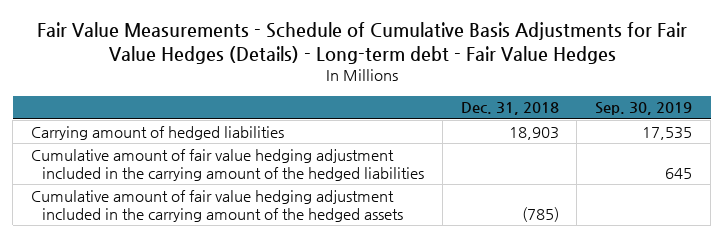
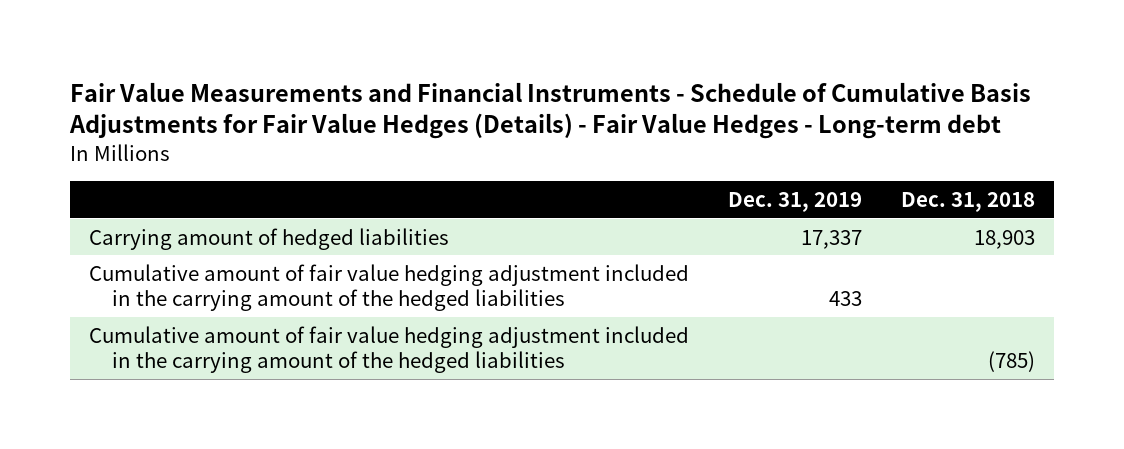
- Fair Value Measurements - Schedule of Cumulative Basis Adjustments for Fair Value Hedges (Details) - Long-term debt - Fair Value Hedges
+ Fair Value Measurements and Financial Instruments - Schedule of Cumulative Basis Adjustments for Fair Value Hedges (Details) - Fair Value Hedges - Long-term debt
- | Dec. 31, 2018 | Sep. 30, 2019
+ | Dec. 31, 2019 | Dec. 31, 2018
- Cumulative amount of fair value hedging adjustment included in the carrying amount of the hedged assets | (785) |
+ Cumulative amount of fair value hedging adjustment included in the carrying amount of the hedged liabilities | | (785)

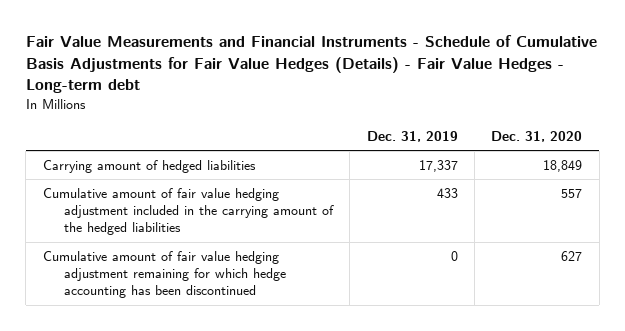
- | Dec. 31, 2019 | Dec. 31, 2018
+ | Dec. 31, 2019 | Dec. 31, 2020
- Cumulative amount of fair value hedging adjustment included in the carrying amount of the hedged liabilities | | (785)
+ Cumulative amount of fair value hedging adjustment remaining for which hedge accounting has been discontinued | 0 | 627

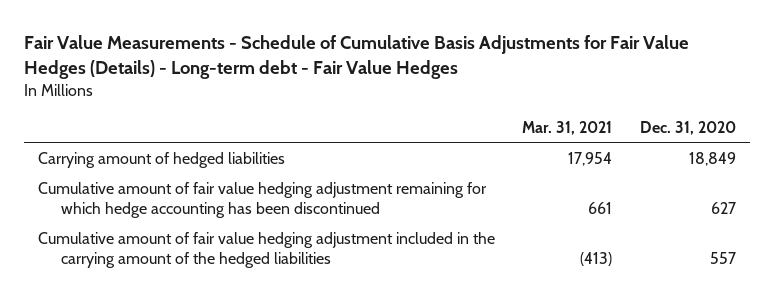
- Fair Value Measurements and Financial Instruments - Schedule of Cumulative Basis Adjustments for Fair Value Hedges (Details) - Fair Value Hedges - Long-term debt
+ Fair Value Measurements - Schedule of Cumulative Basis Adjustments for Fair Value Hedges (Details) - Long-term debt - Fair Value Hedges
- | Dec. 31, 2019 | Dec. 31, 2020
+ | Mar. 31, 2021 | Dec. 31, 2020
moved down: Cumulative amount of fair value hedging adjustment included in the carrying amount of the hedged liabilities | (413) | 557

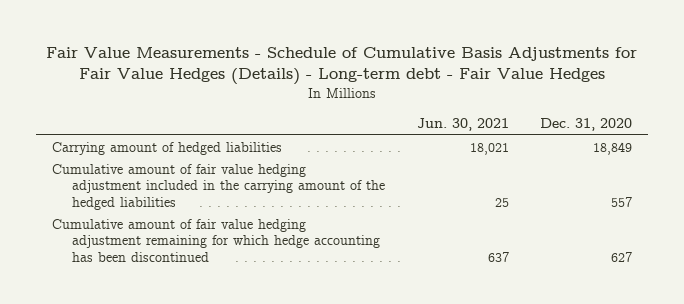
- | Mar. 31, 2021 | Dec. 31, 2020
+ | Jun. 30, 2021 | Dec. 31, 2020
moved down: Cumulative amount of fair value hedging adjustment remaining for which hedge accounting has been discontinued | 637 | 627

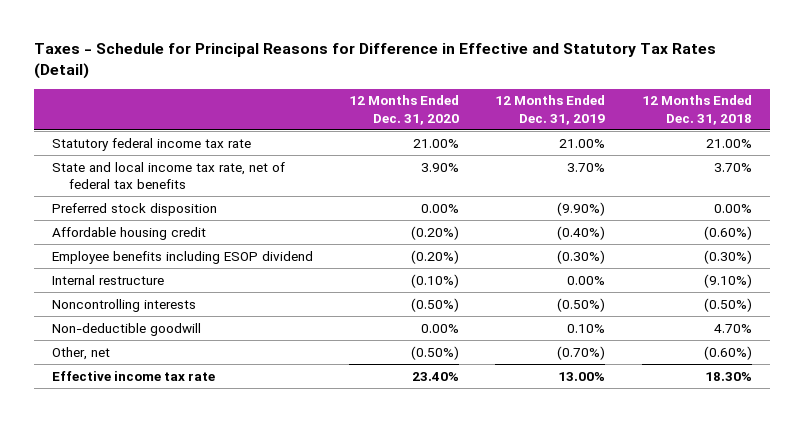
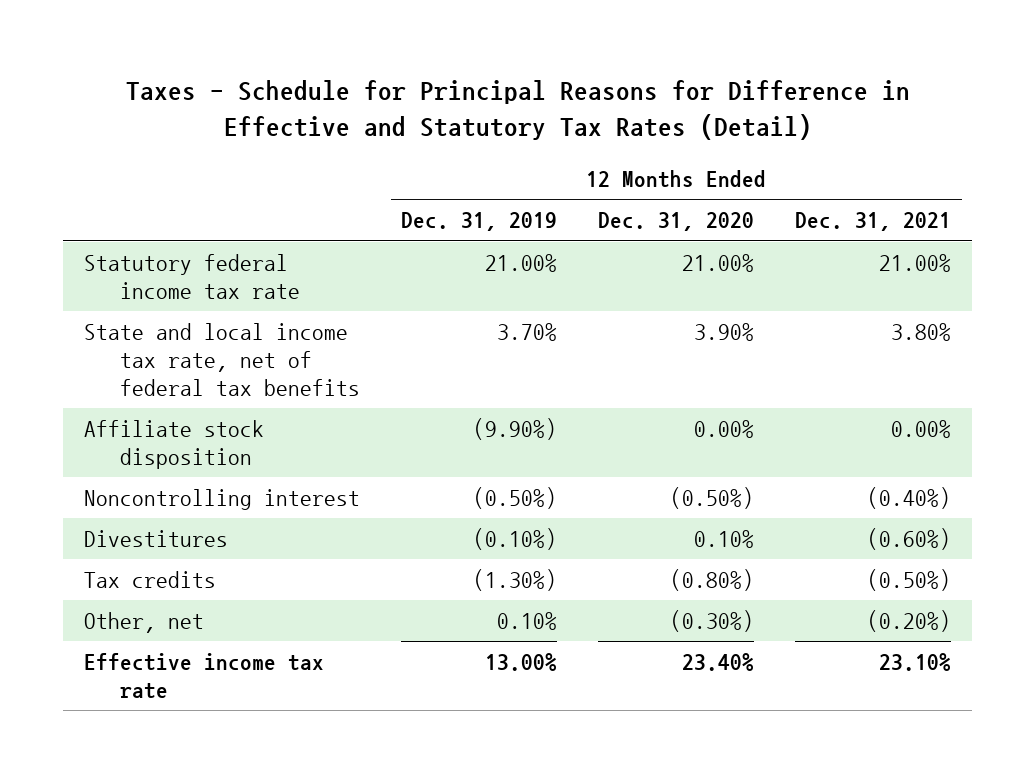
- | 12 Months Ended Dec. 31, 2020 | 12 Months Ended Dec. 31, 2019 | 12 Months Ended Dec. 31, 2018
+ | 12 Months Ended Dec. 31, 2019 | 12 Months Ended Dec. 31, 2020 | 12 Months Ended Dec. 31, 2021
- Preferred stock disposition | 0.00% | (9.90%) | 0.00%
- Affordable housing credit | (0.20%) | (0.40%) | (0.60%)
- Employee benefits including ESOP dividend | (0.20%) | (0.30%) | (0.30%)
- Internal restructure | (0.10%) | 0.00% | (9.10%)
- Noncontrolling interests | (0.50%) | (0.50%) | (0.50%)
- Non-deductible goodwill | 0.00% | 0.10% | 4.70%
- Other, net | (0.50%) | (0.70%) | (0.60%)
+ Affiliate stock disposition | (9.90%) | 0.00% | 0.00%
+ Noncontrolling interest | (0.50%) | (0.50%) | (0.40%)
+ Divestitures | (0.10%) | 0.10% | (0.60%)
+ Tax credits | (1.30%) | (0.80%) | (0.50%)
+ Other, net | 0.10% | (0.30%) | (0.20%)

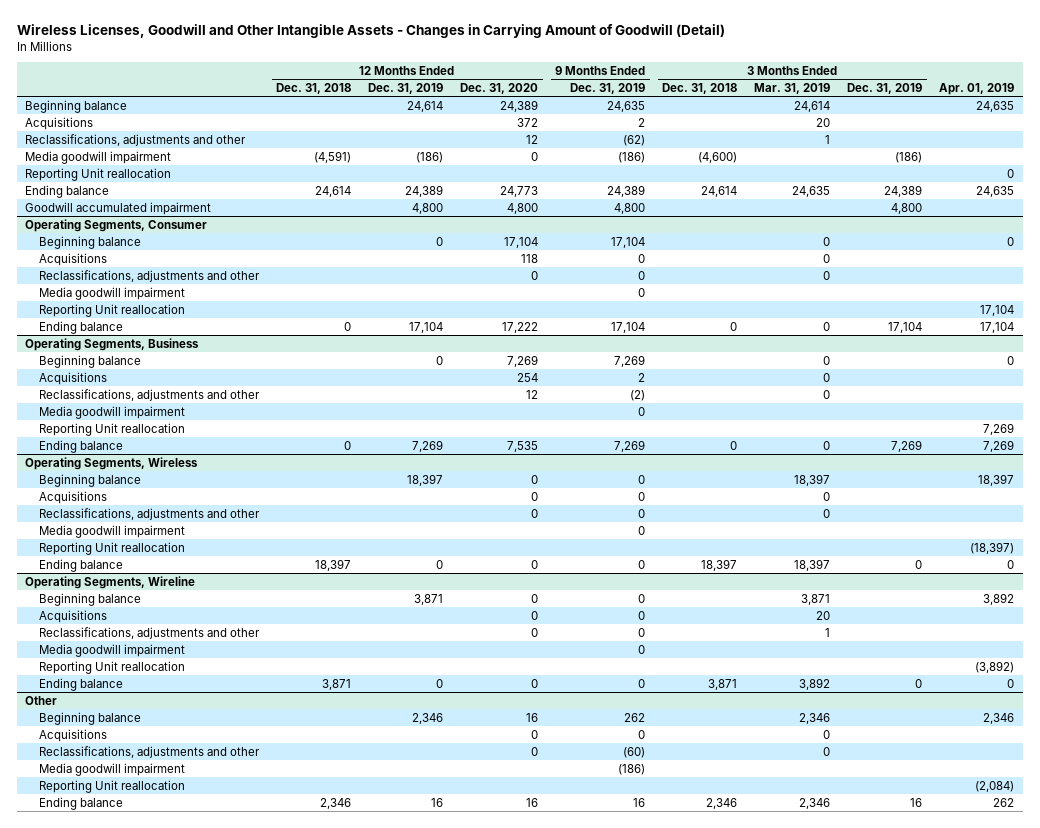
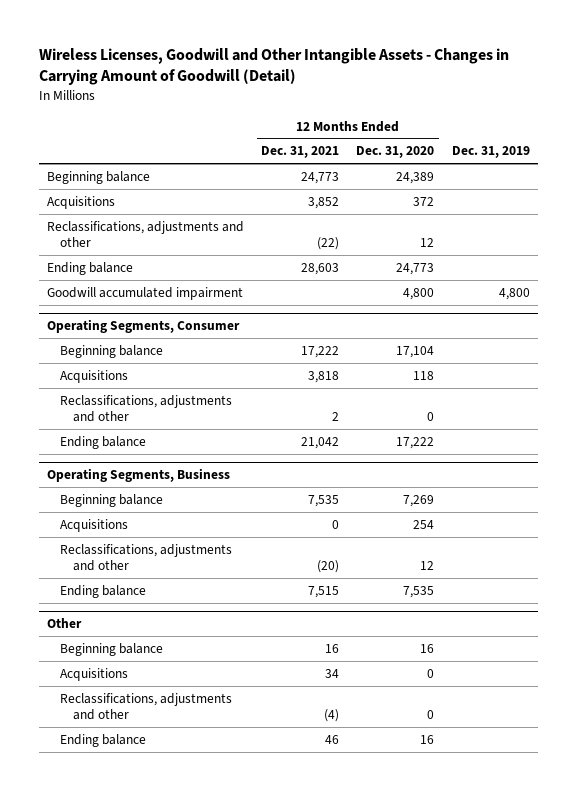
- | 12 Months Ended Dec. 31, 2018 | 12 Months Ended Dec. 31, 2019 | 12 Months Ended Dec. 31, 2020 | 9 Months Ended Dec. 31, 2019 | 3 Months Ended Dec. 31, 2018 | 3 Months Ended Mar. 31, 2019 | 3 Months Ended Dec. 31, 2019 | Apr. 01, 2019
+ | 12 Months Ended Dec. 31, 2021 | 12 Months Ended Dec. 31, 2020 | Dec. 31, 2019
- Media goodwill impairment | (4,591) | (186) | 0 | (186) | (4,600) | | (186) |
- Reporting Unit reallocation | | | | | | | | 0
@ Operating Segments, Consumer
- Media goodwill impairment | | | | 0 | | | |
- Reporting Unit reallocation | | | | | | | | 17,104
@ Operating Segments, Business
- Media goodwill impairment | | | | 0 | | | |
- Reporting Unit reallocation | | | | | | | | 7,269
- Operating Segments, Wireless
- Beginning balance | | 18,397 | 0 | 0 | | 18,397 | | 18,397
- Acquisitions | | | 0 | 0 | | 0 | |
- Reclassifications, adjustments and other | | | 0 | 0 | | 0 | |
- Media goodwill impairment | | | | 0 | | | |
- Reporting Unit reallocation | | | | | | | | (18,397)
- Ending balance | 18,397 | 0 | 0 | 0 | 18,397 | 18,397 | 0 | 0
- Operating Segments, Wireline
- Beginning balance | | 3,871 | 0 | 0 | | 3,871 | | 3,892
- Acquisitions | | | 0 | 0 | | 20 | |
- Reclassifications, adjustments and other | | | 0 | 0 | | 1 | |
- Media goodwill impairment | | | | 0 | | | |
- Reporting Unit reallocation | | | | | | | | (3,892)
- Ending balance | 3,871 | 0 | 0 | 0 | 3,871 | 3,892 | 0 | 0
@ Other
- Media goodwill impairment | | | | (186) | | | |
- Reporting Unit reallocation | | | | | | | | (2,084)

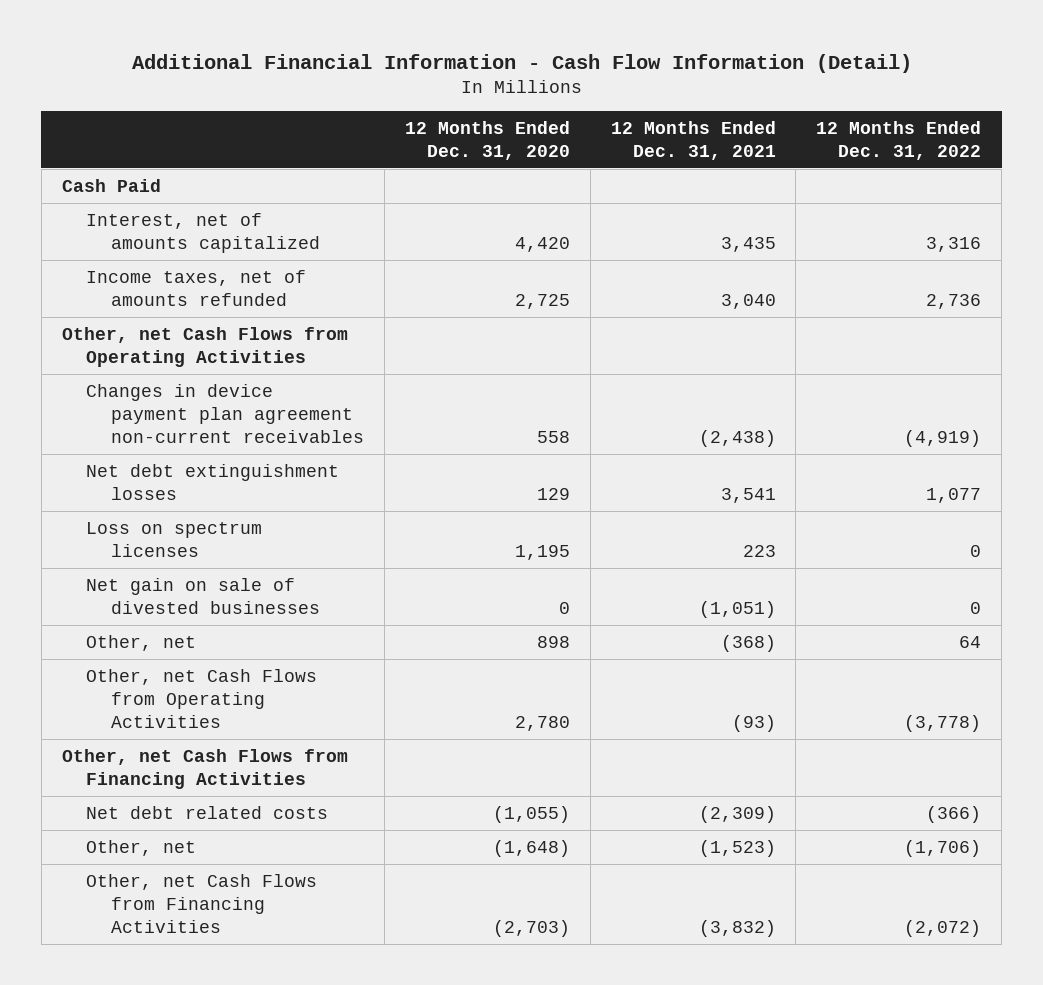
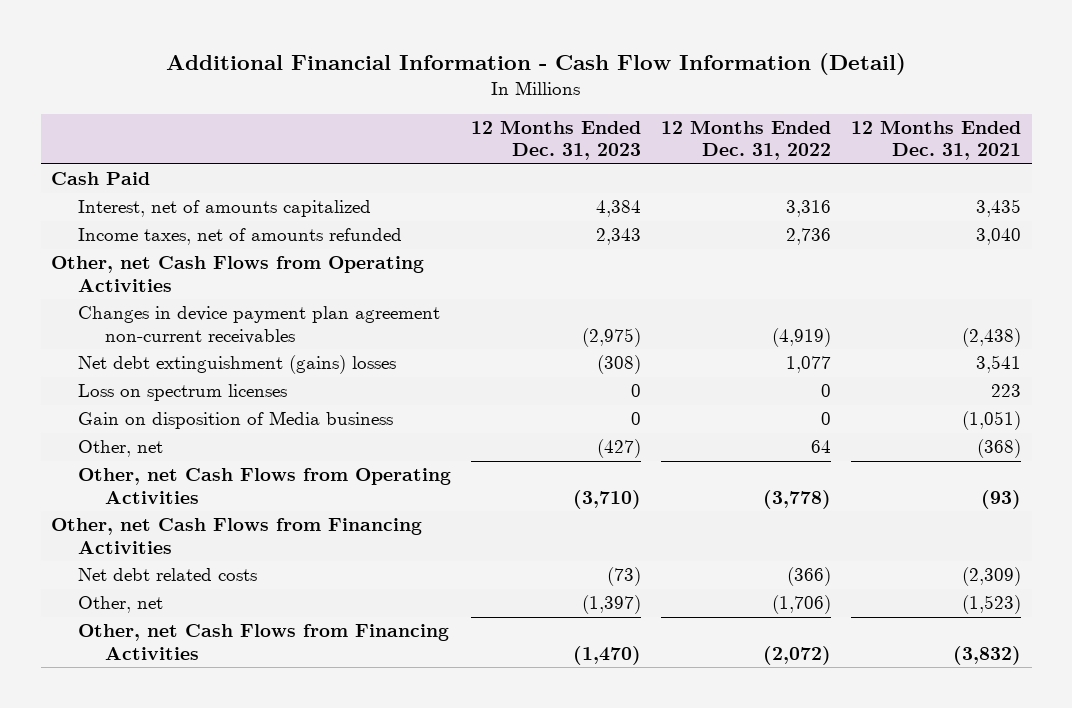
- | 12 Months Ended Dec. 31, 2020 | 12 Months Ended Dec. 31, 2021 | 12 Months Ended Dec. 31, 2022
+ | 12 Months Ended Dec. 31, 2023 | 12 Months Ended Dec. 31, 2022 | 12 Months Ended Dec. 31, 2021
- Net debt extinguishment losses | 129 | 3,541 | 1,077
+ Net debt extinguishment (gains) losses | (308) | 1,077 | 3,541
- Net gain on sale of divested businesses | 0 | (1,051) | 0
+ Gain on disposition of Media business | 0 | 0 | (1,051)

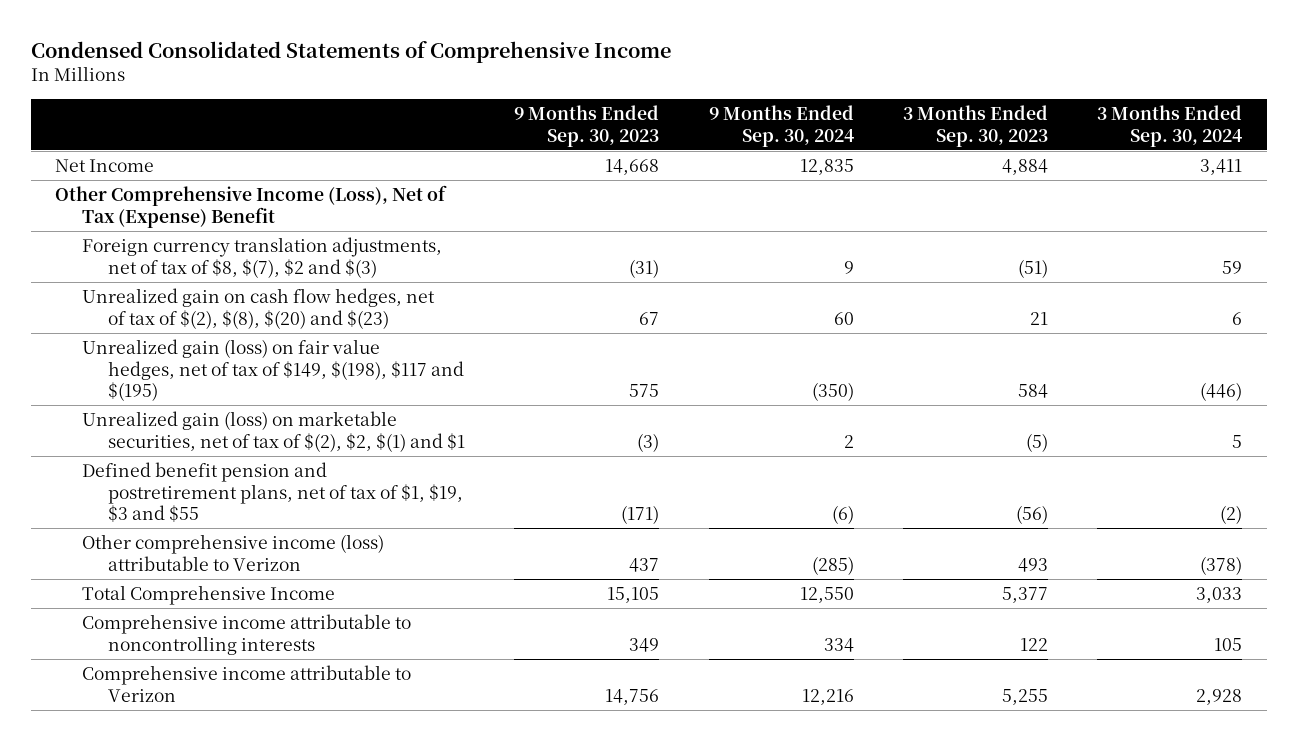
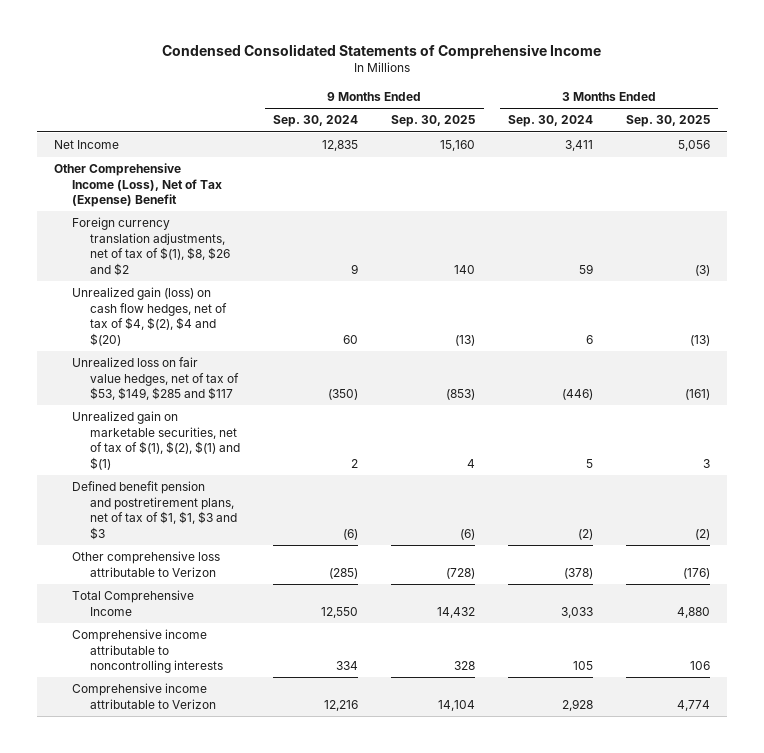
- | 9 Months Ended Sep. 30, 2023 | 9 Months Ended Sep. 30, 2024 | 3 Months Ended Sep. 30, 2023 | 3 Months Ended Sep. 30, 2024
+ | 9 Months Ended Sep. 30, 2024 | 9 Months Ended Sep. 30, 2025 | 3 Months Ended Sep. 30, 2024 | 3 Months Ended Sep. 30, 2025
- Foreign currency translation adjustments, net of tax of $8, $(7), $2 and $(3) | (31) | 9 | (51) | 59
- Unrealized gain on cash flow hedges, net of tax of $(2), $(8), $(20) and $(23) | 67 | 60 | 21 | 6
- Unrealized gain (loss) on fair value hedges, net of tax of $149, $(198), $117 and $(195) | 575 | (350) | 584 | (446)
- Unrealized gain (loss) on marketable securities, net of tax of $(2), $2, $(1) and $1 | (3) | 2 | (5) | 5
- Defined benefit pension and postretirement plans, net of tax of $1, $19, $3 and $55 | (171) | (6) | (56) | (2)
- Other comprehensive income (loss) attributable to Verizon | 437 | (285) | 493 | (378)
+ Foreign currency translation adjustments, net of tax of $(1), $8, $26 and $2 | 9 | 140 | 59 | (3)
+ Unrealized gain (loss) on cash flow hedges, net of tax of $4, $(2), $4 and $(20) | 60 | (13) | 6 | (13)
+ Unrealized loss on fair value hedges, net of tax of $53, $149, $285 and $117 | (350) | (853) | (446) | (161)
+ Unrealized gain on marketable securities, net of tax of $(1), $(2), $(1) and $(1) | 2 | 4 | 5 | 3
+ Defined benefit pension and postretirement plans, net of tax of $1, $1, $3 and $3 | (6) | (6) | (2) | (2)
+ Other comprehensive loss attributable to Verizon | (285) | (728) | (378) | (176)

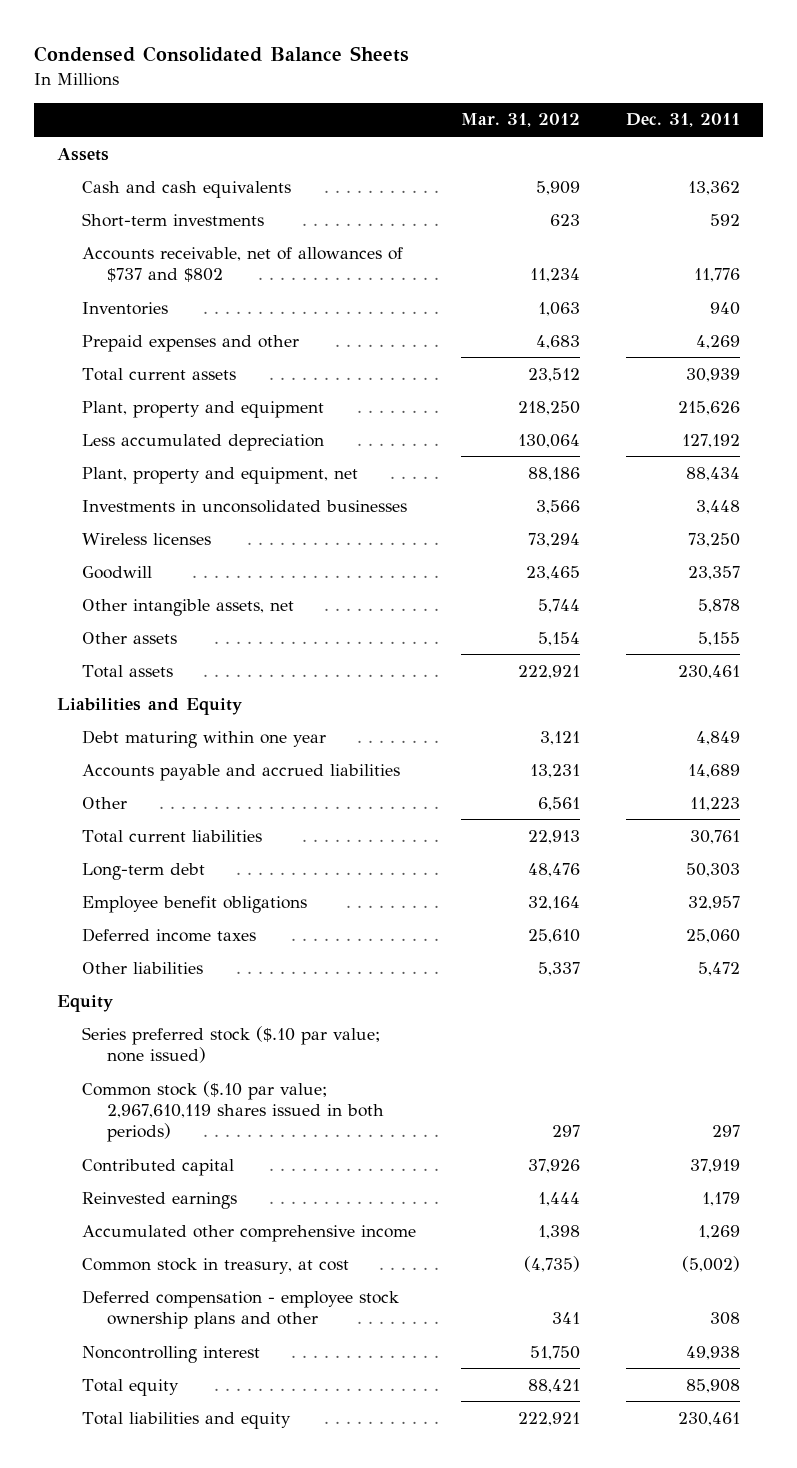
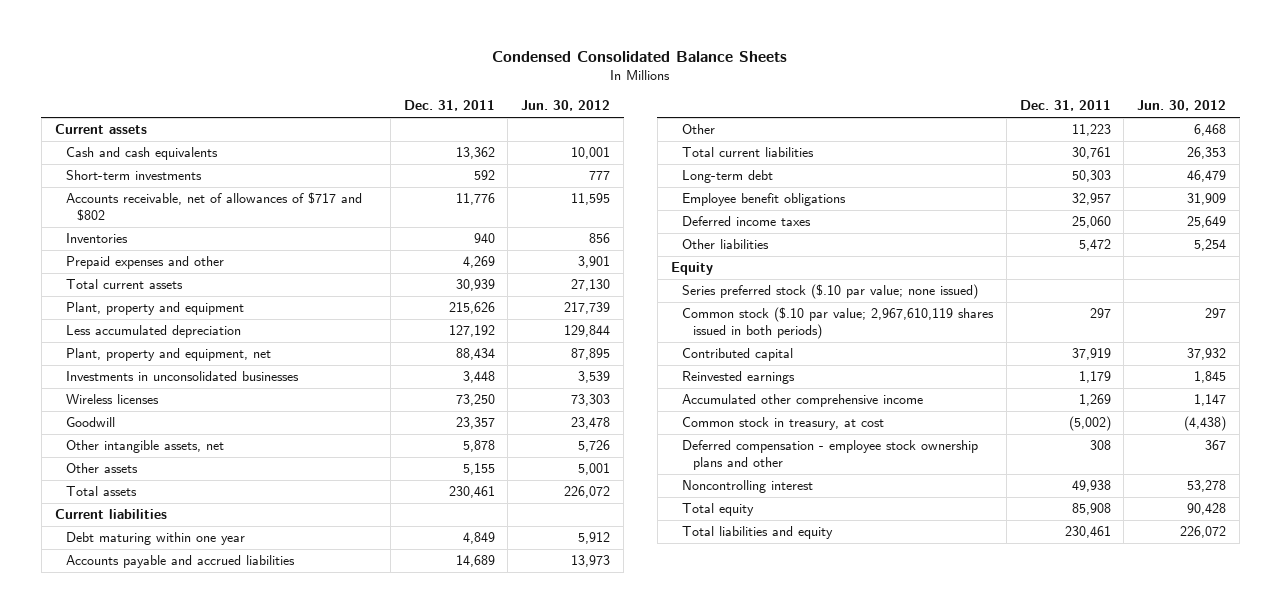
- | Mar. 31, 2012 | Dec. 31, 2011
+ | Dec. 31, 2011 | Jun. 30, 2012
- Assets
+ Current assets
- Accounts receivable, net of allowances of $737 and $802 | 11,234 | 11,776
+ Accounts receivable, net of allowances of $717 and $802 | 11,776 | 11,595
- Liabilities and Equity
+ Current liabilities

